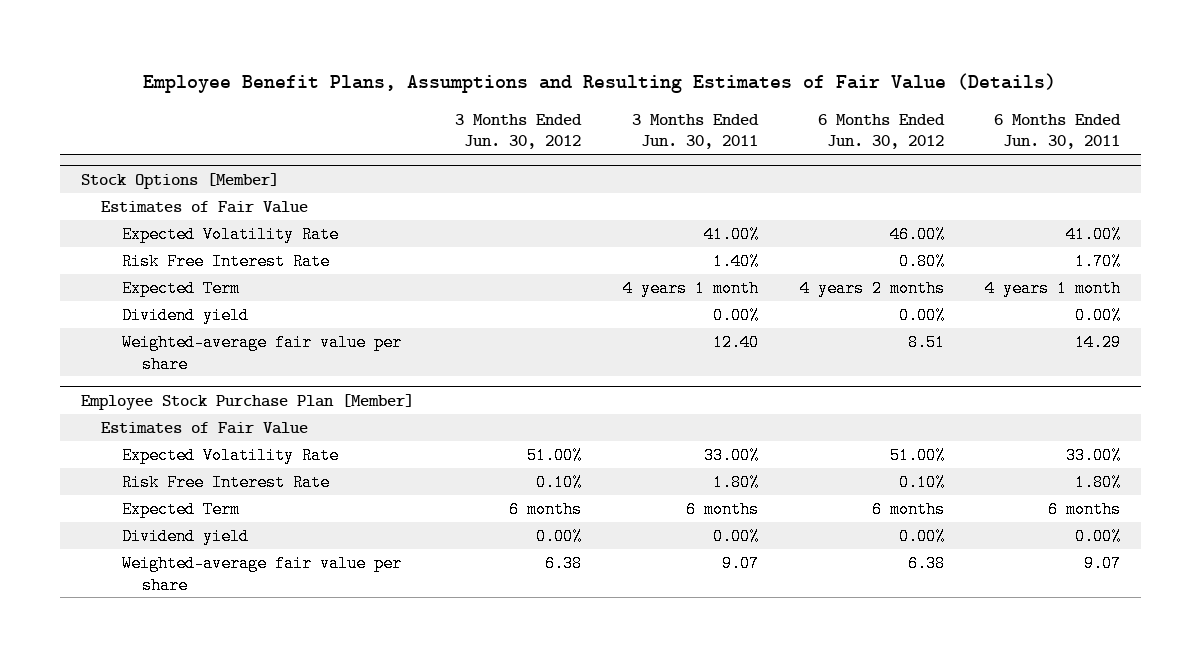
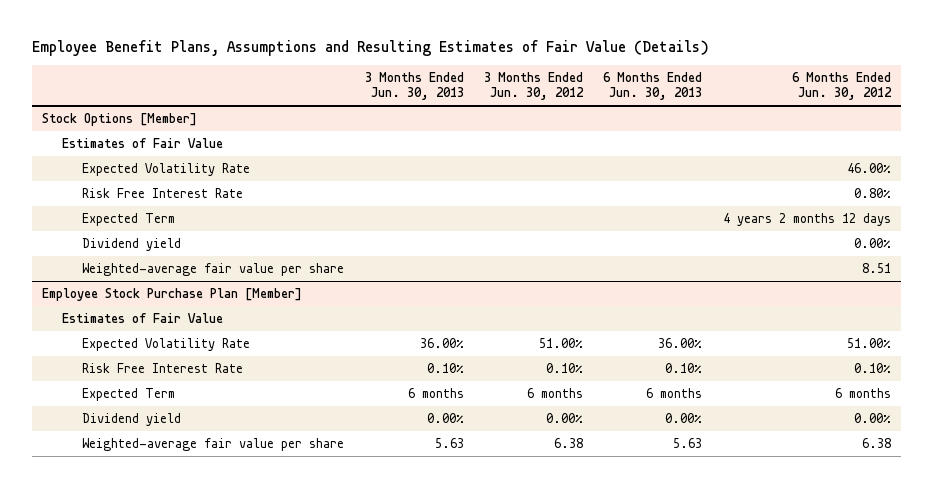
- | 3 Months Ended Jun. 30, 2012 | 3 Months Ended Jun. 30, 2011 | 6 Months Ended Jun. 30, 2012 | 6 Months Ended Jun. 30, 2011
+ | 3 Months Ended Jun. 30, 2013 | 3 Months Ended Jun. 30, 2012 | 6 Months Ended Jun. 30, 2013 | 6 Months Ended Jun. 30, 2012
@ Stock Options [Member]
- Expected Term | | 4 years 1 month | 4 years 2 months | 4 years 1 month
+ Expected Term | | | | 4 years 2 months 12 days

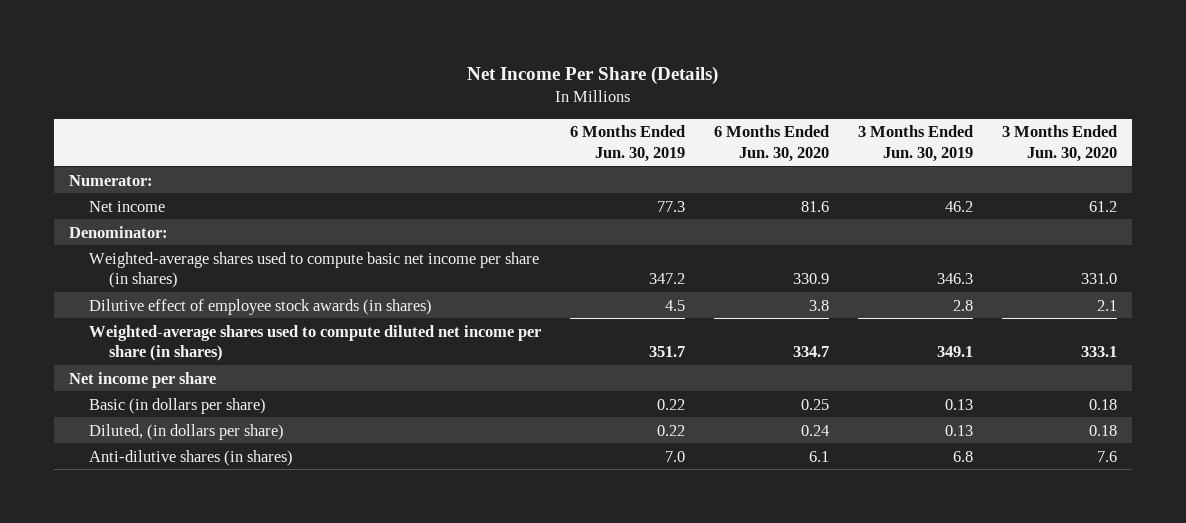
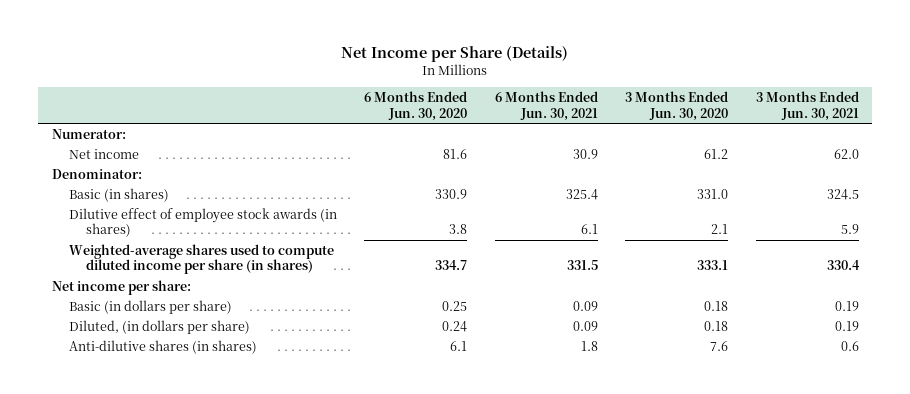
- Net Income Per Share (Details)
+ Net Income per Share (Details)
- | 6 Months Ended Jun. 30, 2019 | 6 Months Ended Jun. 30, 2020 | 3 Months Ended Jun. 30, 2019 | 3 Months Ended Jun. 30, 2020
+ | 6 Months Ended Jun. 30, 2020 | 6 Months Ended Jun. 30, 2021 | 3 Months Ended Jun. 30, 2020 | 3 Months Ended Jun. 30, 2021
- Weighted-average shares used to compute basic net income per share (in shares) | 347.2 | 330.9 | 346.3 | 331.0
+ Basic (in shares) | 330.9 | 325.4 | 331.0 | 324.5
- Weighted-average shares used to compute diluted net income per share (in shares) | 351.7 | 334.7 | 349.1 | 333.1
- Net income per share
+ Weighted-average shares used to compute diluted income per share (in shares) | 334.7 | 331.5 | 333.1 | 330.4
+ Net income per share:

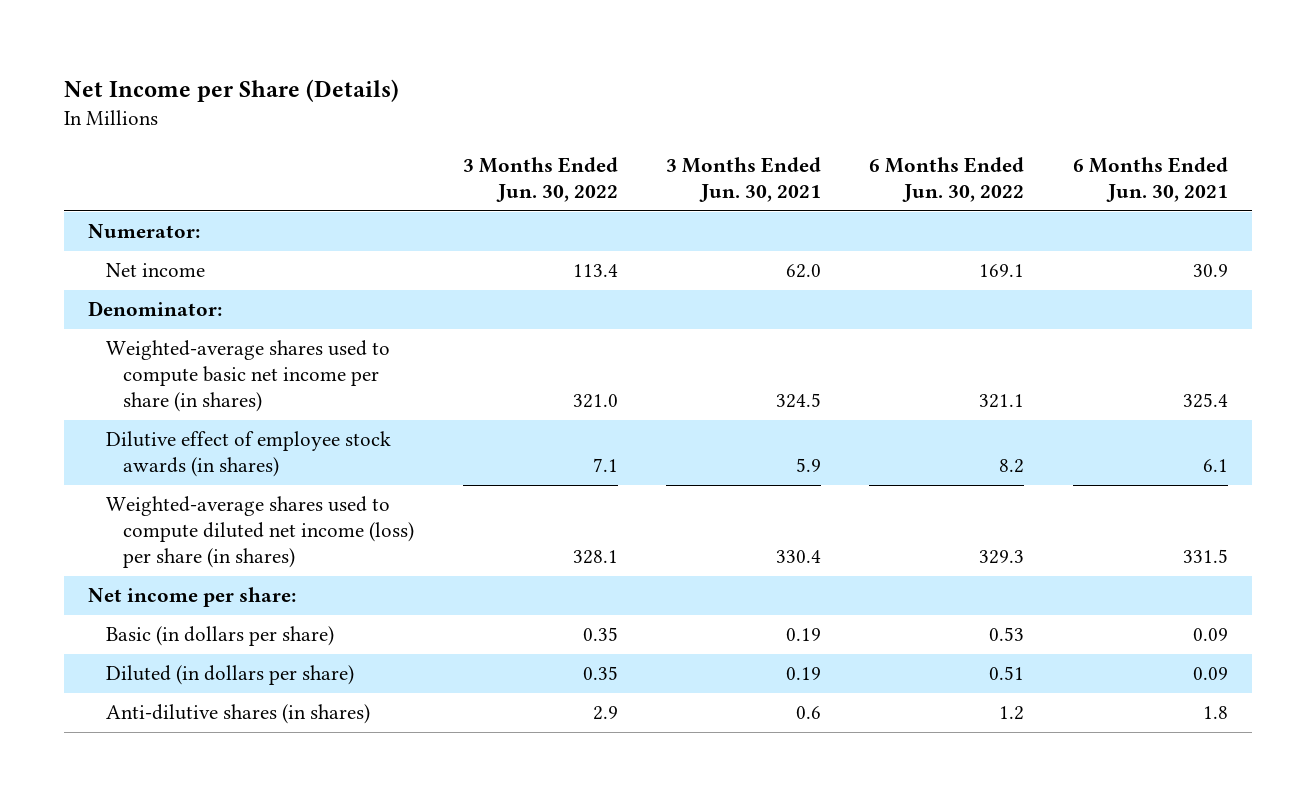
- | 6 Months Ended Jun. 30, 2020 | 6 Months Ended Jun. 30, 2021 | 3 Months Ended Jun. 30, 2020 | 3 Months Ended Jun. 30, 2021
+ | 3 Months Ended Jun. 30, 2022 | 3 Months Ended Jun. 30, 2021 | 6 Months Ended Jun. 30, 2022 | 6 Months Ended Jun. 30, 2021
- Basic (in shares) | 330.9 | 325.4 | 331.0 | 324.5
+ Weighted-average shares used to compute basic net income per share (in shares) | 321.0 | 324.5 | 321.1 | 325.4
- Weighted-average shares used to compute diluted income per share (in shares) | 334.7 | 331.5 | 333.1 | 330.4
+ Weighted-average shares used to compute diluted net income (loss) per share (in shares) | 328.1 | 330.4 | 329.3 | 331.5
- Diluted, (in dollars per share) | 0.24 | 0.09 | 0.18 | 0.19
+ Diluted (in dollars per share) | 0.35 | 0.19 | 0.51 | 0.09

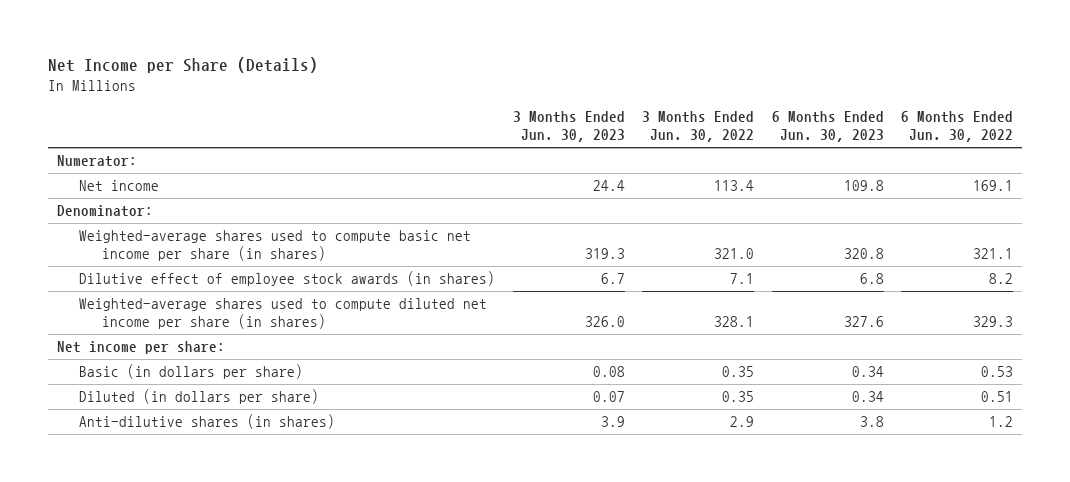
- | 3 Months Ended Jun. 30, 2022 | 3 Months Ended Jun. 30, 2021 | 6 Months Ended Jun. 30, 2022 | 6 Months Ended Jun. 30, 2021
+ | 3 Months Ended Jun. 30, 2023 | 3 Months Ended Jun. 30, 2022 | 6 Months Ended Jun. 30, 2023 | 6 Months Ended Jun. 30, 2022
- Weighted-average shares used to compute diluted net income (loss) per share (in shares) | 328.1 | 330.4 | 329.3 | 331.5
+ Weighted-average shares used to compute diluted net income per share (in shares) | 326.0 | 328.1 | 327.6 | 329.3

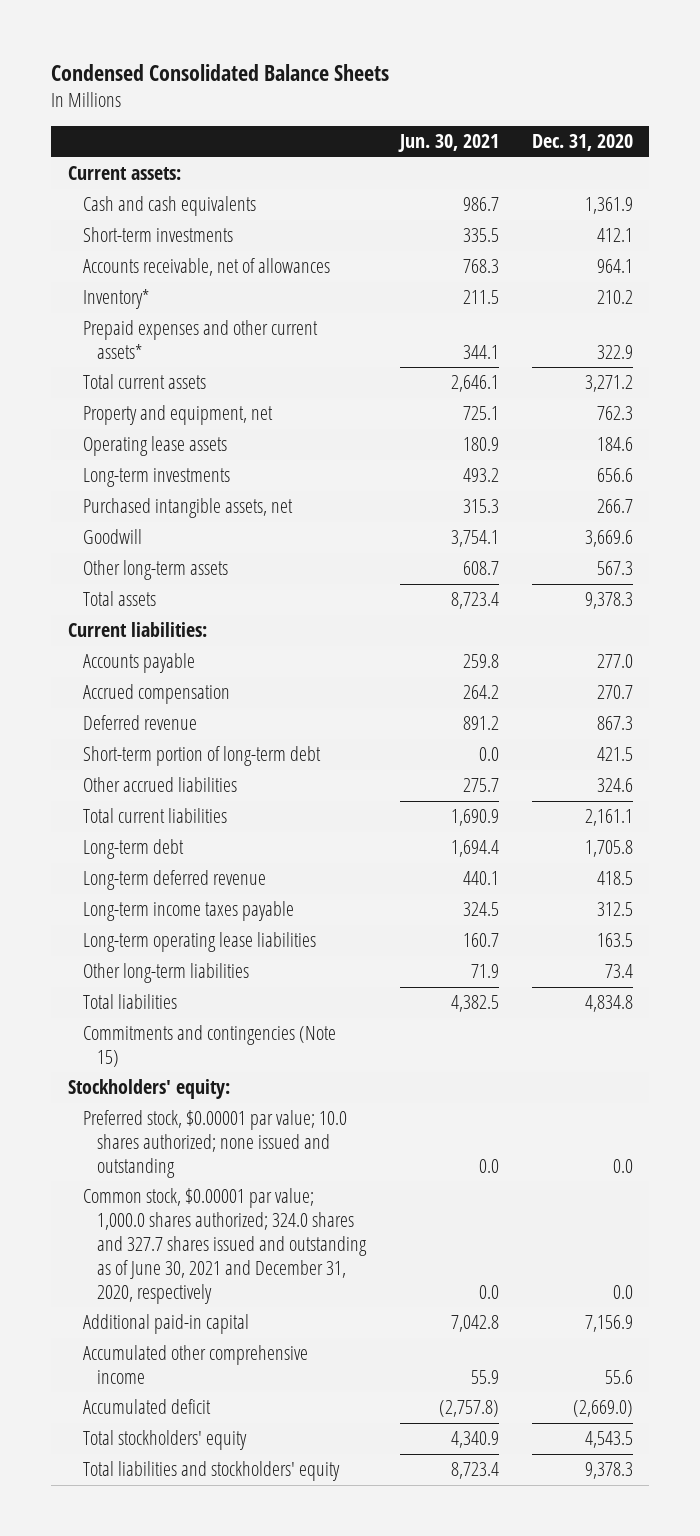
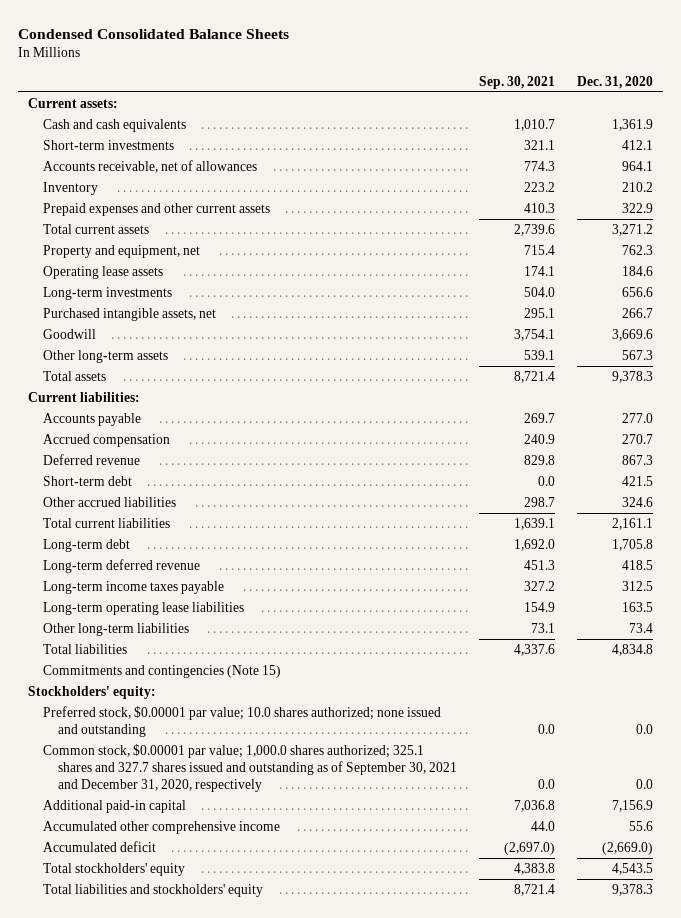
- | Jun. 30, 2021 | Dec. 31, 2020
+ | Sep. 30, 2021 | Dec. 31, 2020
- Inventory* | 211.5 | 210.2
- Prepaid expenses and other current assets* | 344.1 | 322.9
+ Inventory | 223.2 | 210.2
+ Prepaid expenses and other current assets | 410.3 | 322.9
- Short-term portion of long-term debt | 0.0 | 421.5
+ Short-term debt | 0.0 | 421.5
- Common stock, $0.00001 par value; 1,000.0 shares authorized; 324.0 shares and 327.7 shares issued and outstanding as of June 30, 2021 and December 31, 2020, respectively | 0.0 | 0.0
+ Common stock, $0.00001 par value; 1,000.0 shares authorized; 325.1 shares and 327.7 shares issued and outstanding as of September 30, 2021 and December 31, 2020, respectively | 0.0 | 0.0

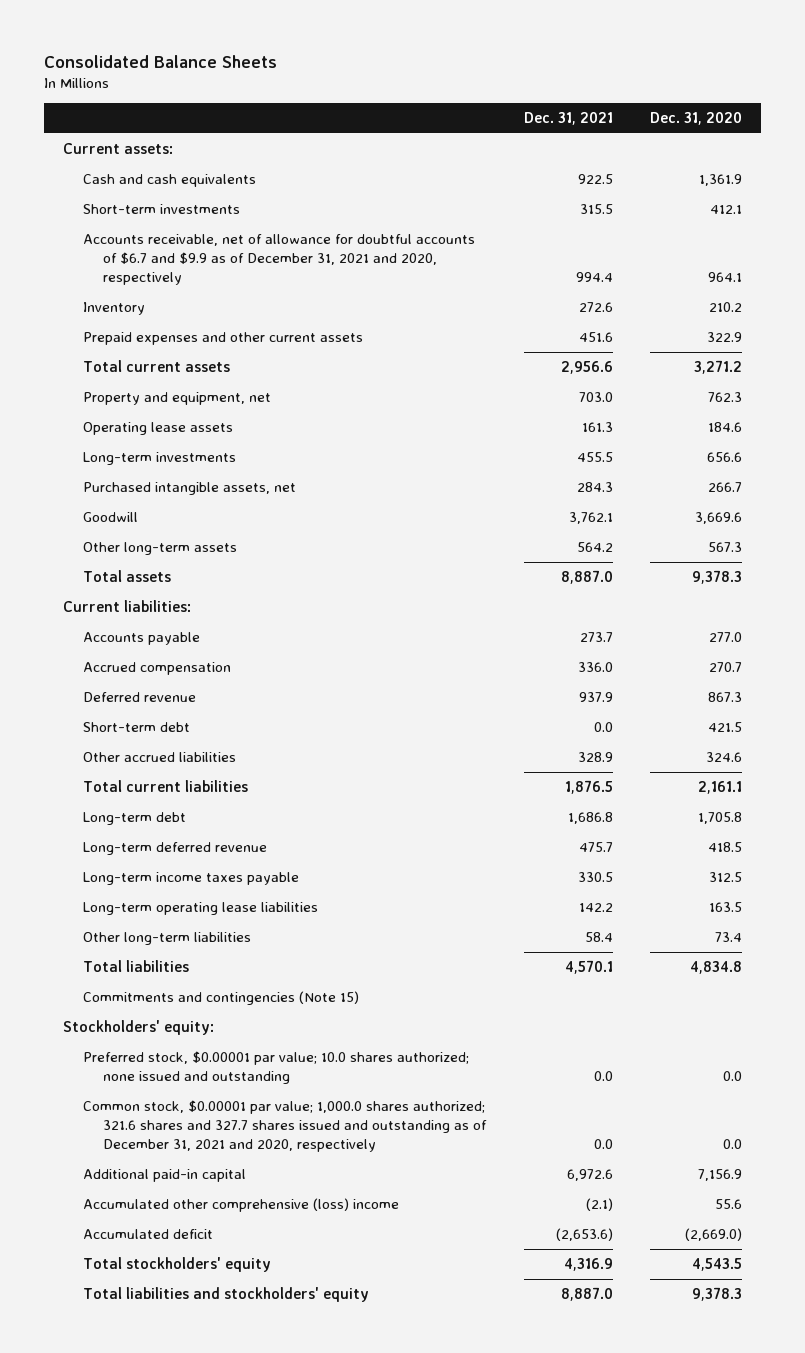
- Condensed Consolidated Balance Sheets
+ Consolidated Balance Sheets
- | Sep. 30, 2021 | Dec. 31, 2020
+ | Dec. 31, 2021 | Dec. 31, 2020
- Accounts receivable, net of allowances | 774.3 | 964.1
+ Accounts receivable, net of allowance for doubtful accounts of $6.7 and $9.9 as of December 31, 2021 and 2020, respectively | 994.4 | 964.1
- Common stock, $0.00001 par value; 1,000.0 shares authorized; 325.1 shares and 327.7 shares issued and outstanding as of September 30, 2021 and December 31, 2020, respectively | 0.0 | 0.0
+ Common stock, $0.00001 par value; 1,000.0 shares authorized; 321.6 shares and 327.7 shares issued and outstanding as of December 31, 2021 and 2020, respectively | 0.0 | 0.0
- Accumulated other comprehensive income | 44.0 | 55.6
+ Accumulated other comprehensive (loss) income | (2.1) | 55.6

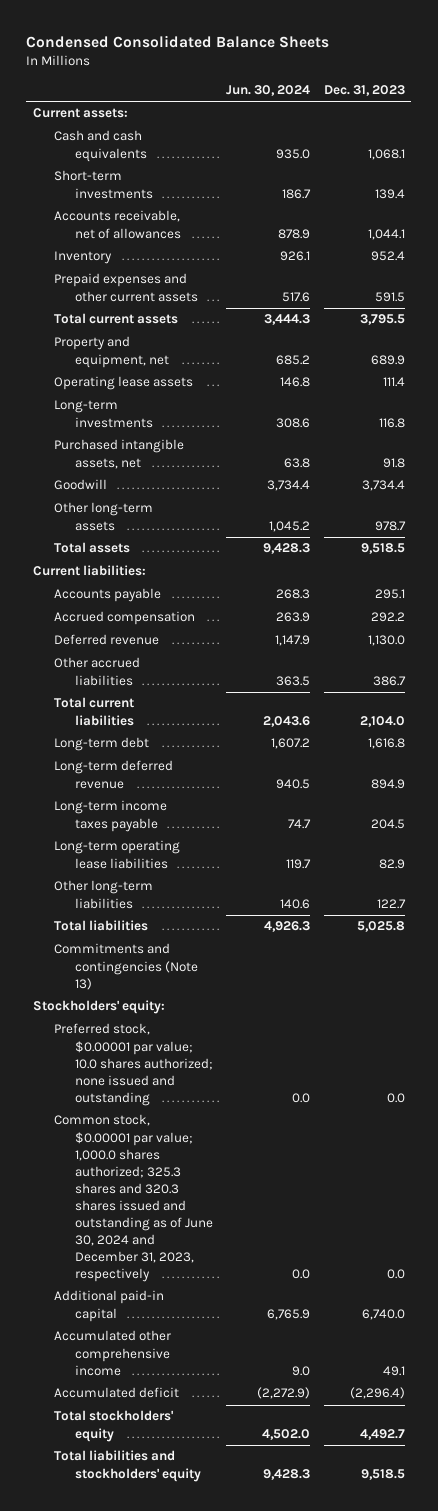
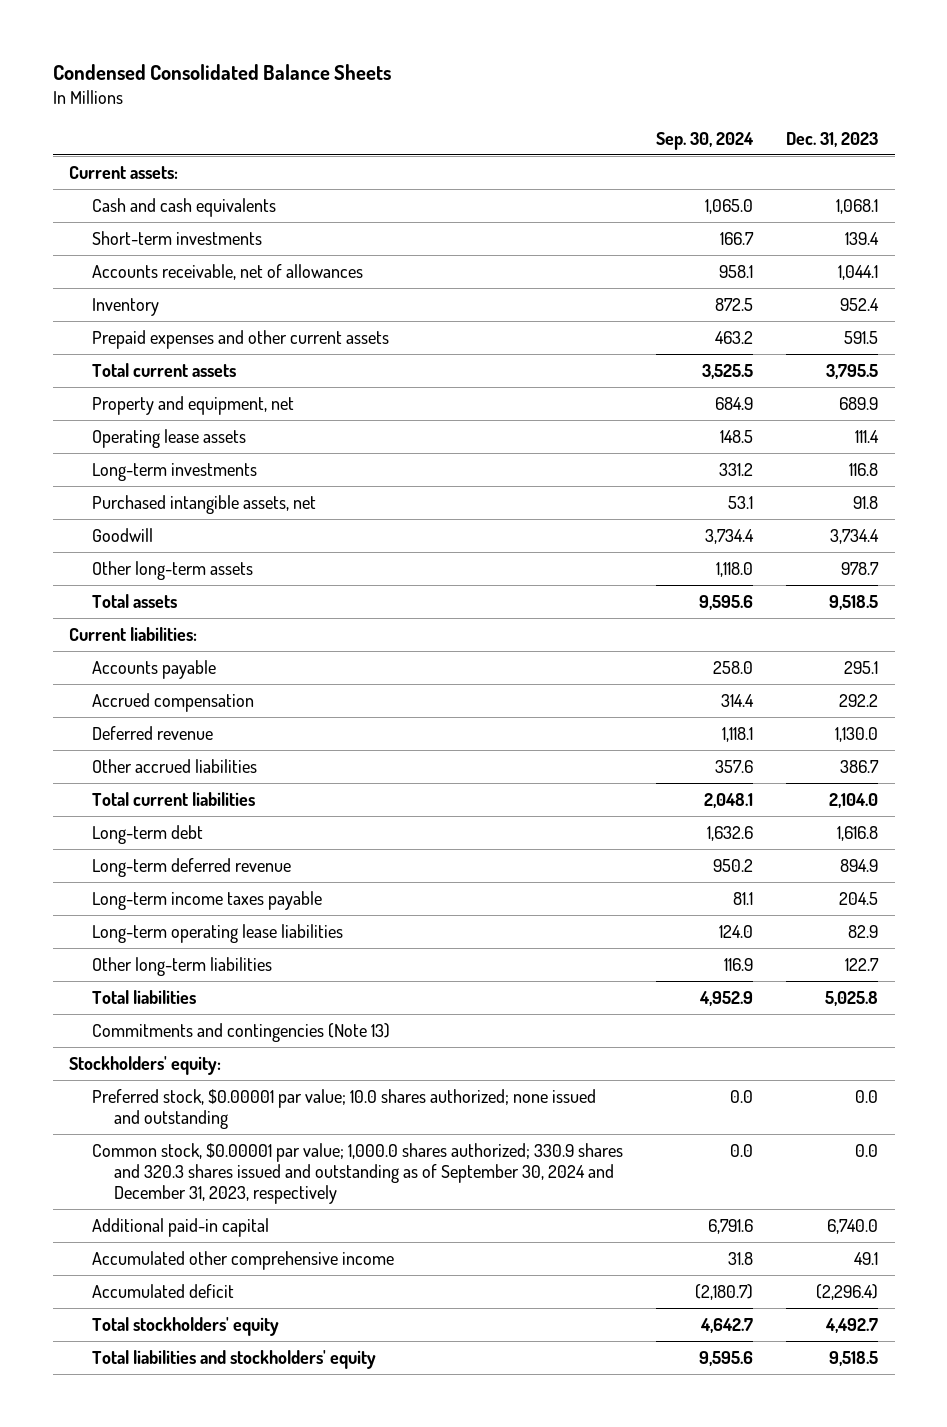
- | Jun. 30, 2024 | Dec. 31, 2023
+ | Sep. 30, 2024 | Dec. 31, 2023
- Common stock, $0.00001 par value; 1,000.0 shares authorized; 325.3 shares and 320.3 shares issued and outstanding as of June 30, 2024 and December 31, 2023, respectively | 0.0 | 0.0
+ Common stock, $0.00001 par value; 1,000.0 shares authorized; 330.9 shares and 320.3 shares issued and outstanding as of September 30, 2024 and December 31, 2023, respectively | 0.0 | 0.0

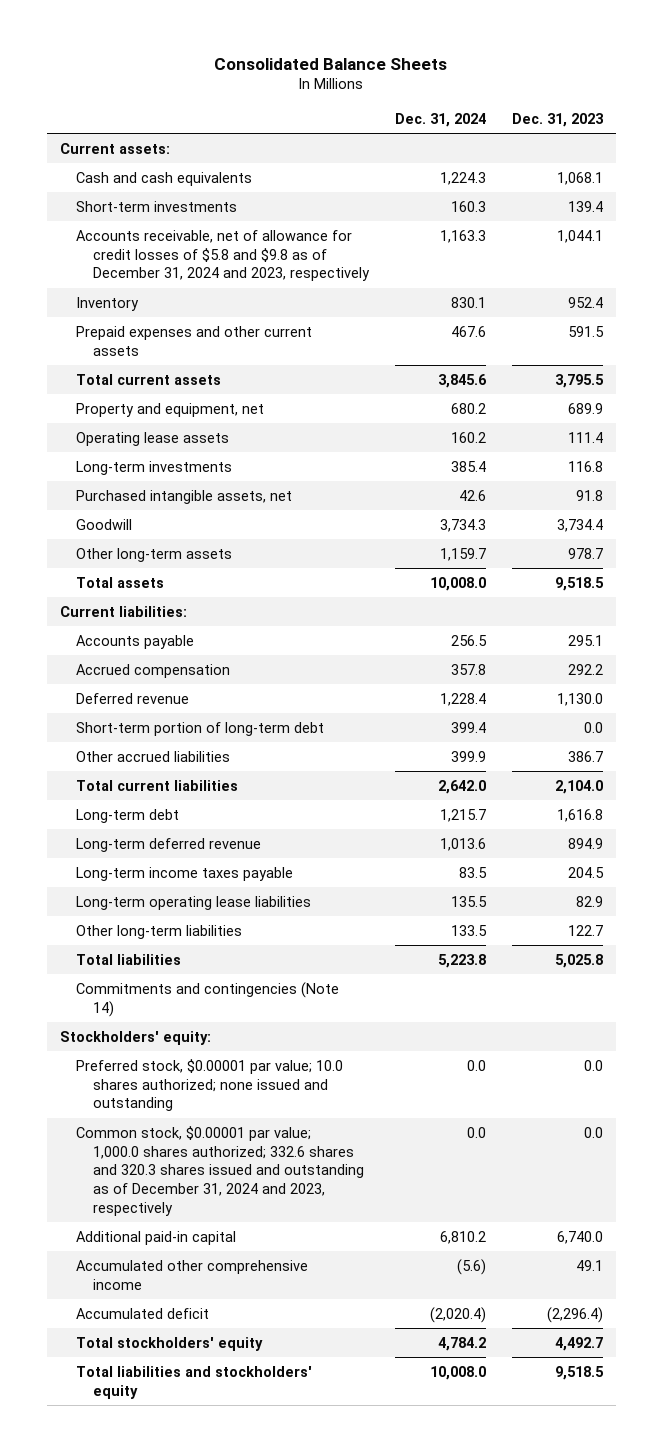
- Condensed Consolidated Balance Sheets
+ Consolidated Balance Sheets
- | Sep. 30, 2024 | Dec. 31, 2023
+ | Dec. 31, 2024 | Dec. 31, 2023
- Accounts receivable, net of allowances | 958.1 | 1,044.1
+ Accounts receivable, net of allowance for credit losses of $5.8 and $9.8 as of December 31, 2024 and 2023, respectively | 1,163.3 | 1,044.1
+ Short-term portion of long-term debt | 399.4 | 0.0
- Commitments and contingencies (Note 13)
+ Commitments and contingencies (Note 14)
- Common stock, $0.00001 par value; 1,000.0 shares authorized; 330.9 shares and 320.3 shares issued and outstanding as of September 30, 2024 and December 31, 2023, respectively | 0.0 | 0.0
+ Common stock, $0.00001 par value; 1,000.0 shares authorized; 332.6 shares and 320.3 shares issued and outstanding as of December 31, 2024 and 2023, respectively | 0.0 | 0.0

